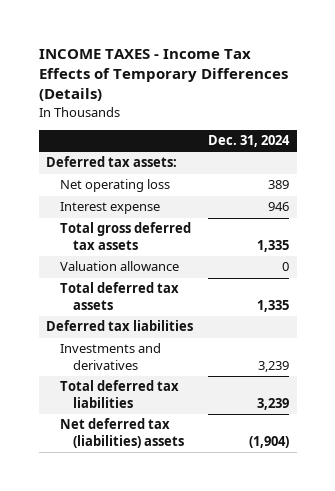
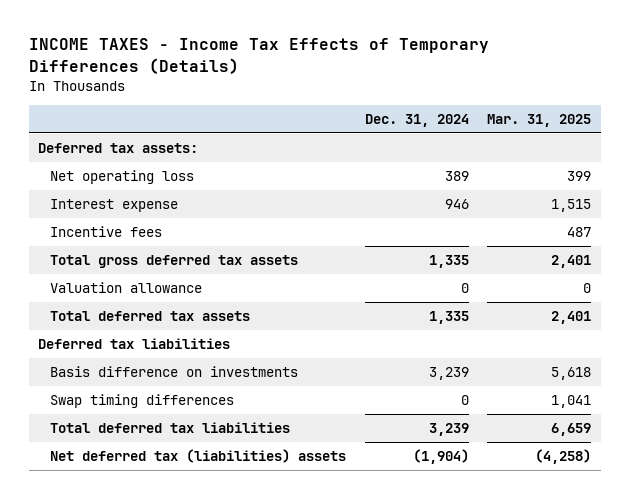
- | Dec. 31, 2024
+ | Dec. 31, 2024 | Mar. 31, 2025
+ Incentive fees | | 487
- Investments and derivatives | 3,239
+ Basis difference on investments | 3,239 | 5,618
+ Swap timing differences | 0 | 1,041

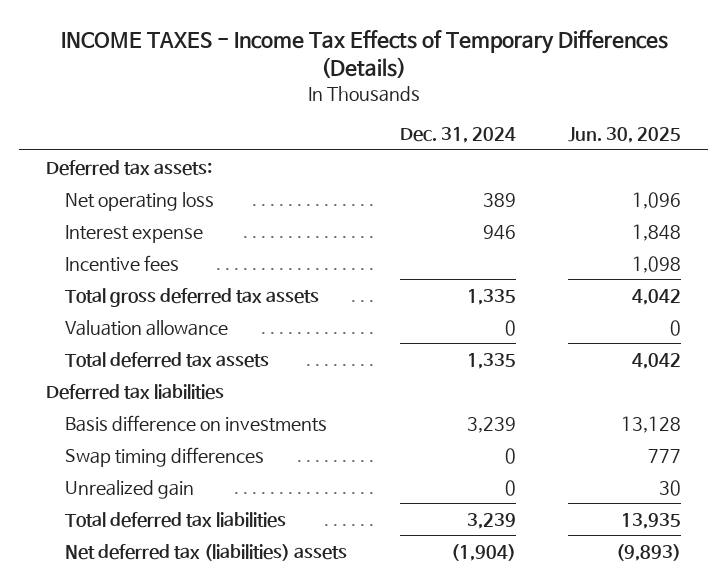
- | Dec. 31, 2024 | Mar. 31, 2025
+ | Dec. 31, 2024 | Jun. 30, 2025
+ Unrealized gain | 0 | 30

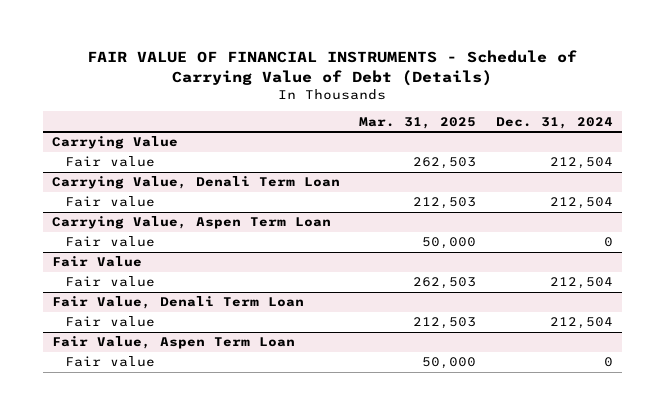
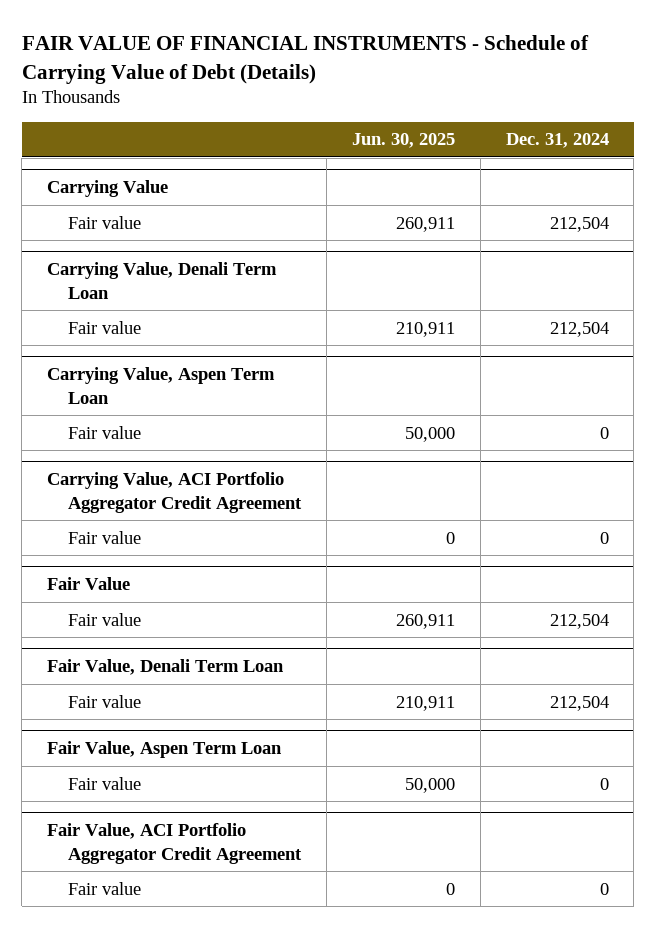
- | Mar. 31, 2025 | Dec. 31, 2024
+ | Jun. 30, 2025 | Dec. 31, 2024
+ Carrying Value, ACI Portfolio Aggregator Credit Agreement
+ Fair value | 0 | 0
+ Fair Value, ACI Portfolio Aggregator Credit Agreement
+ Fair value | 0 | 0

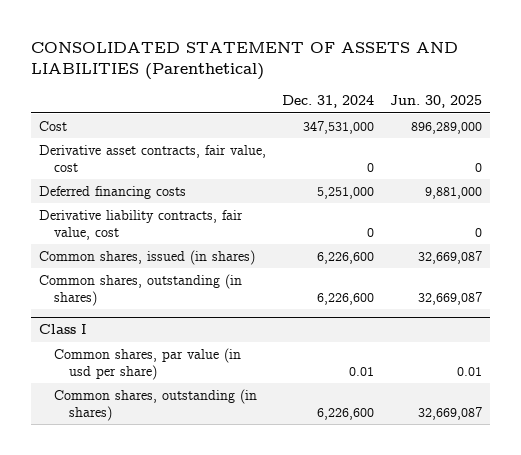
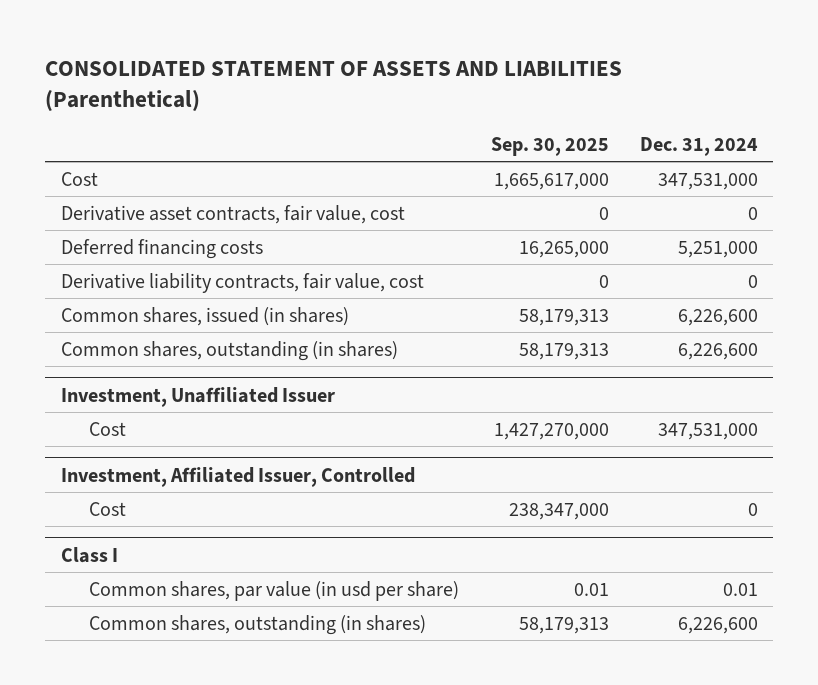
- | Dec. 31, 2024 | Jun. 30, 2025
+ | Sep. 30, 2025 | Dec. 31, 2024
+ Investment, Unaffiliated Issuer
+ Cost | 1,427,270,000 | 347,531,000
+ Investment, Affiliated Issuer, Controlled
+ Cost | 238,347,000 | 0

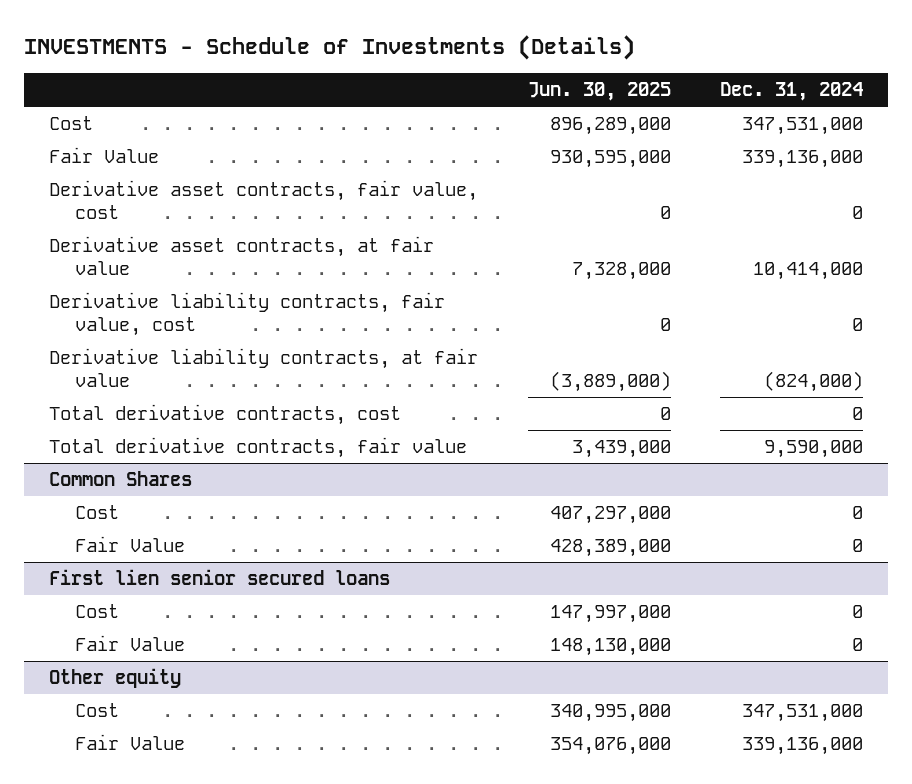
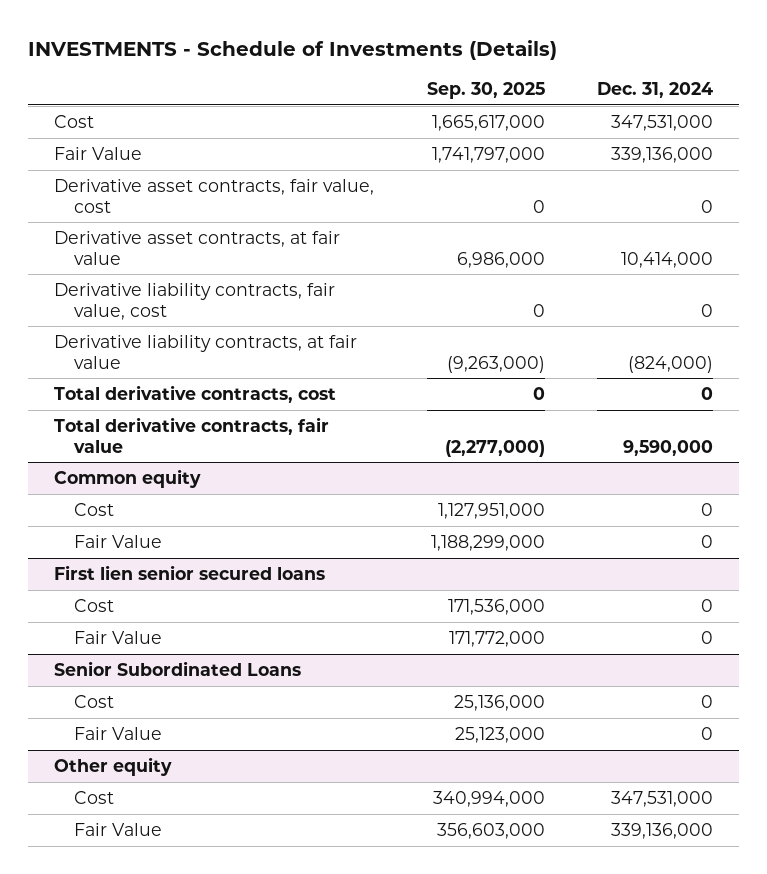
- | Jun. 30, 2025 | Dec. 31, 2024
+ | Sep. 30, 2025 | Dec. 31, 2024
- Common Shares
+ Common equity
+ Senior Subordinated Loans
+ Cost | 25,136,000 | 0
+ Fair Value | 25,123,000 | 0

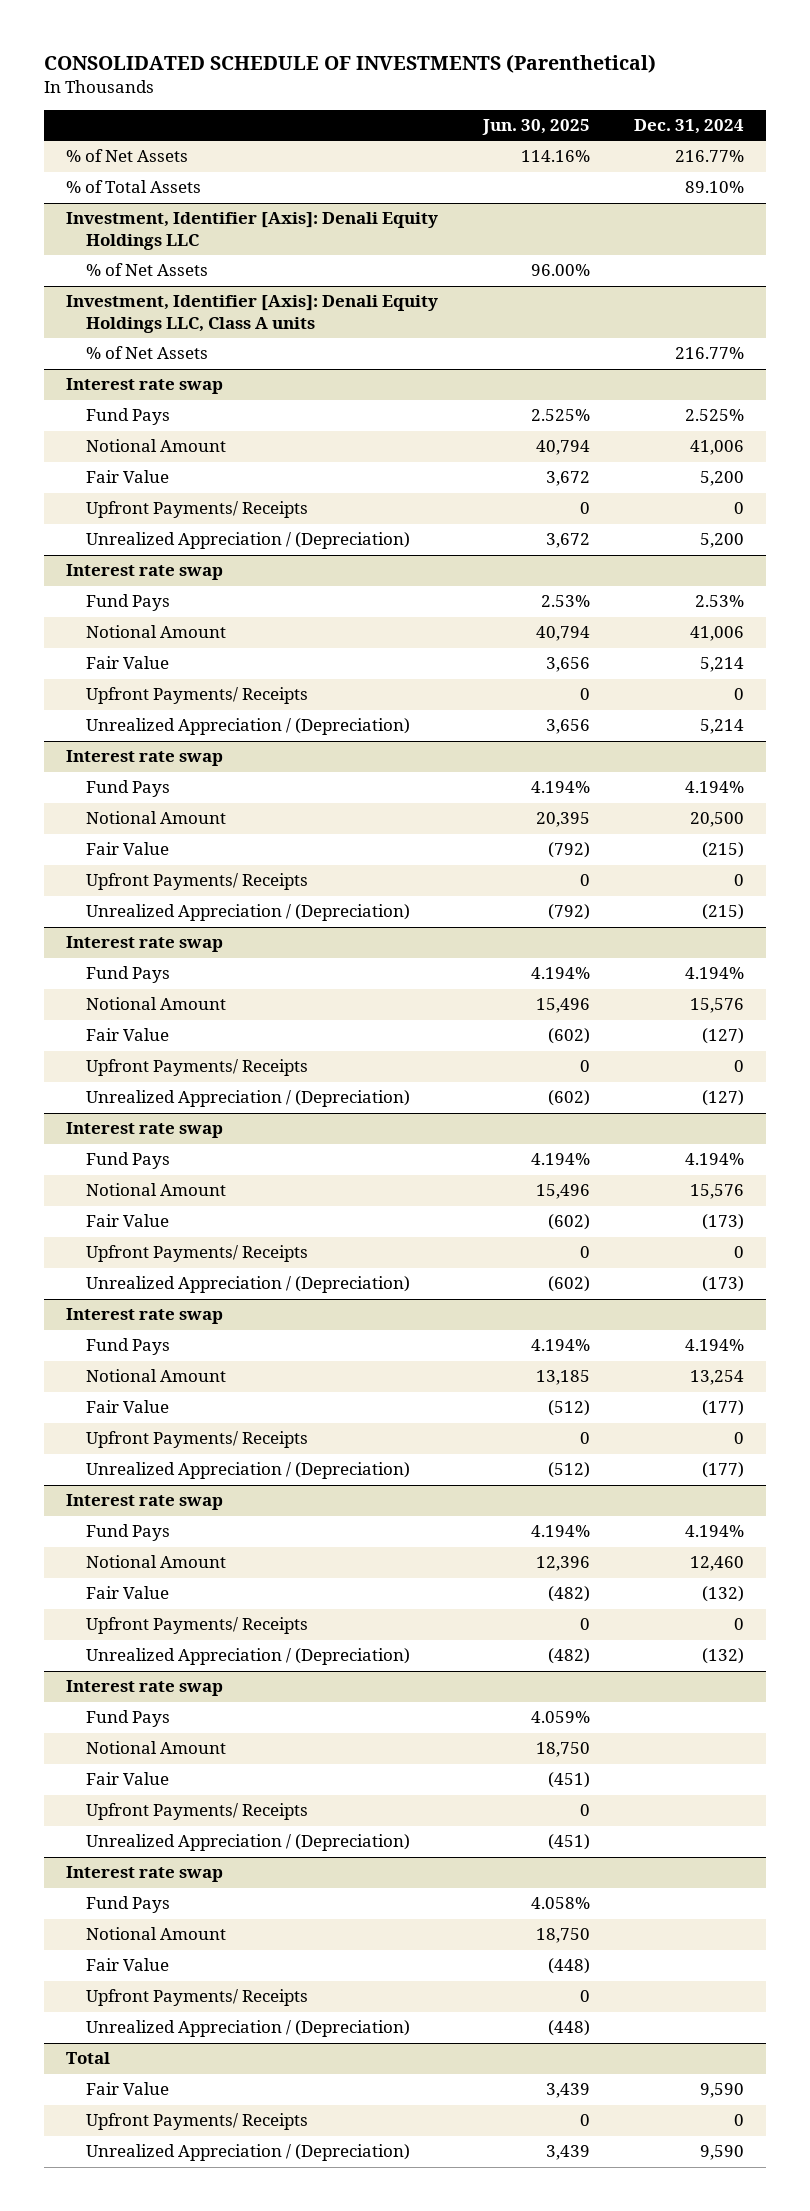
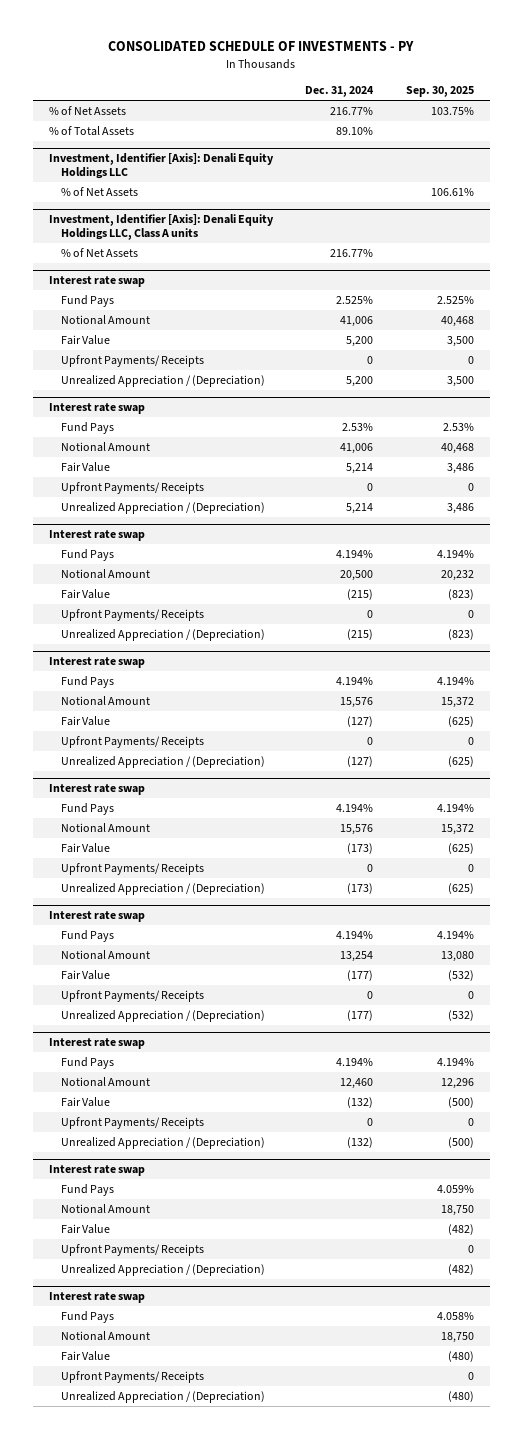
- CONSOLIDATED SCHEDULE OF INVESTMENTS (Parenthetical)
+ CONSOLIDATED SCHEDULE OF INVESTMENTS - PY
- | Jun. 30, 2025 | Dec. 31, 2024
+ | Dec. 31, 2024 | Sep. 30, 2025
- Total
- Fair Value | 3,439 | 9,590
- Upfront Payments/ Receipts | 0 | 0
- Unrealized Appreciation / (Depreciation) | 3,439 | 9,590

